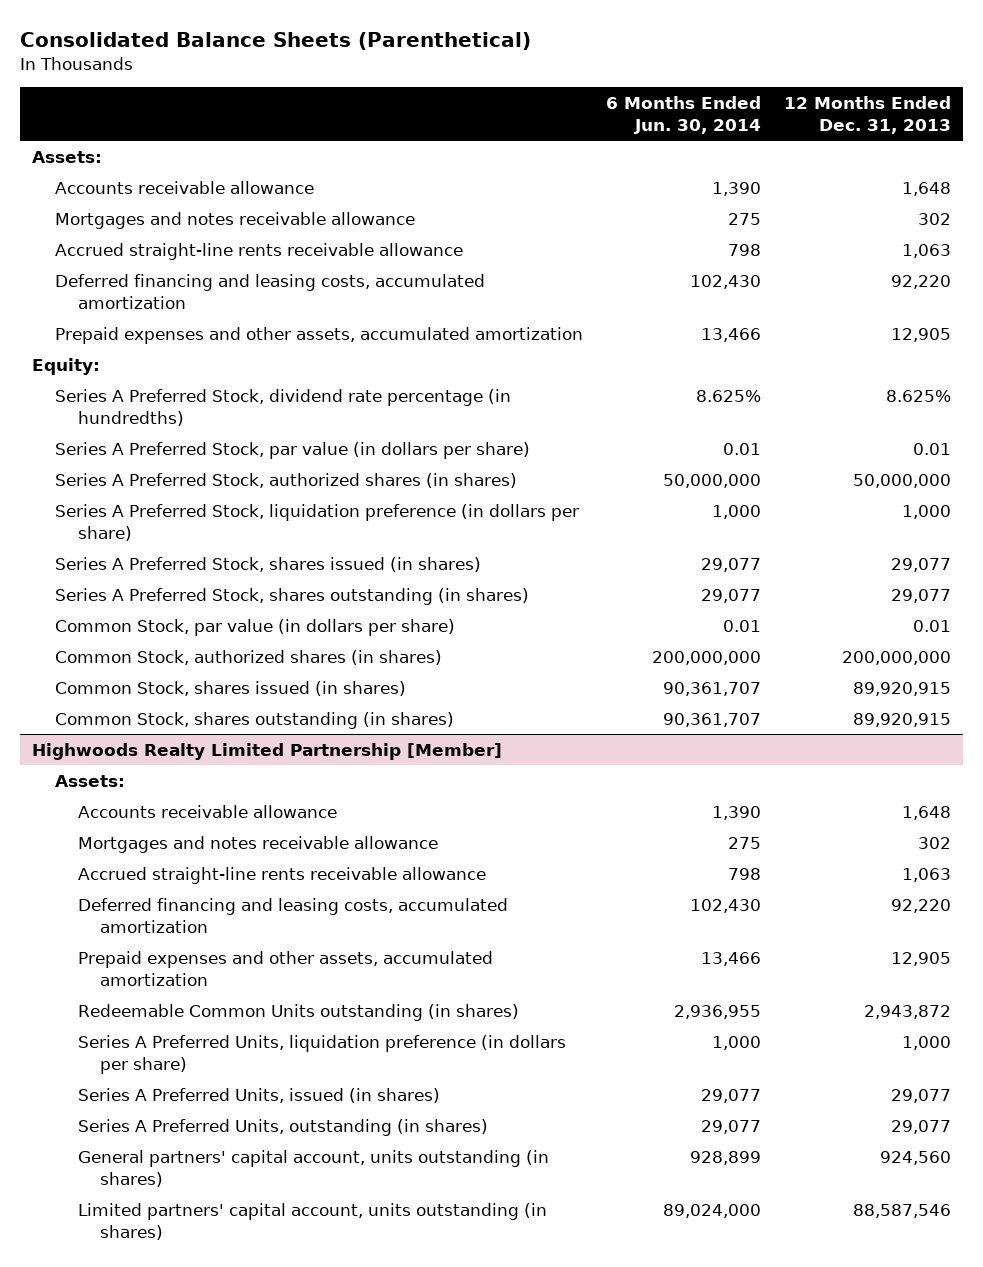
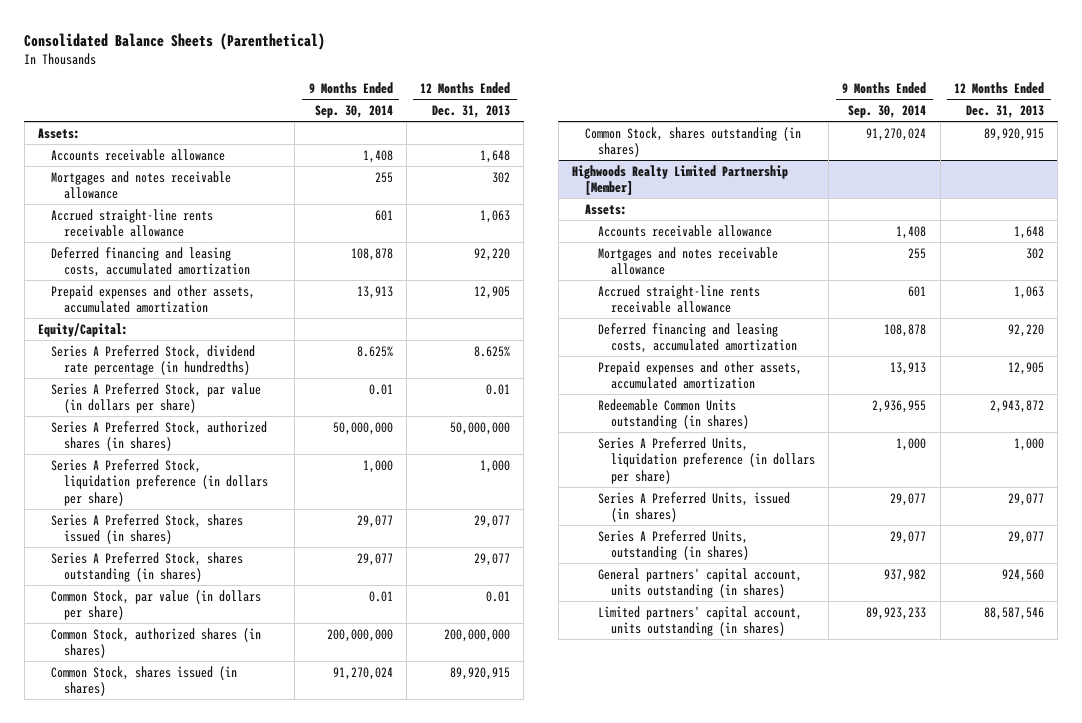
- | 6 Months Ended Jun. 30, 2014 | 12 Months Ended Dec. 31, 2013
+ | 9 Months Ended Sep. 30, 2014 | 12 Months Ended Dec. 31, 2013
- Equity:
+ Equity/Capital:

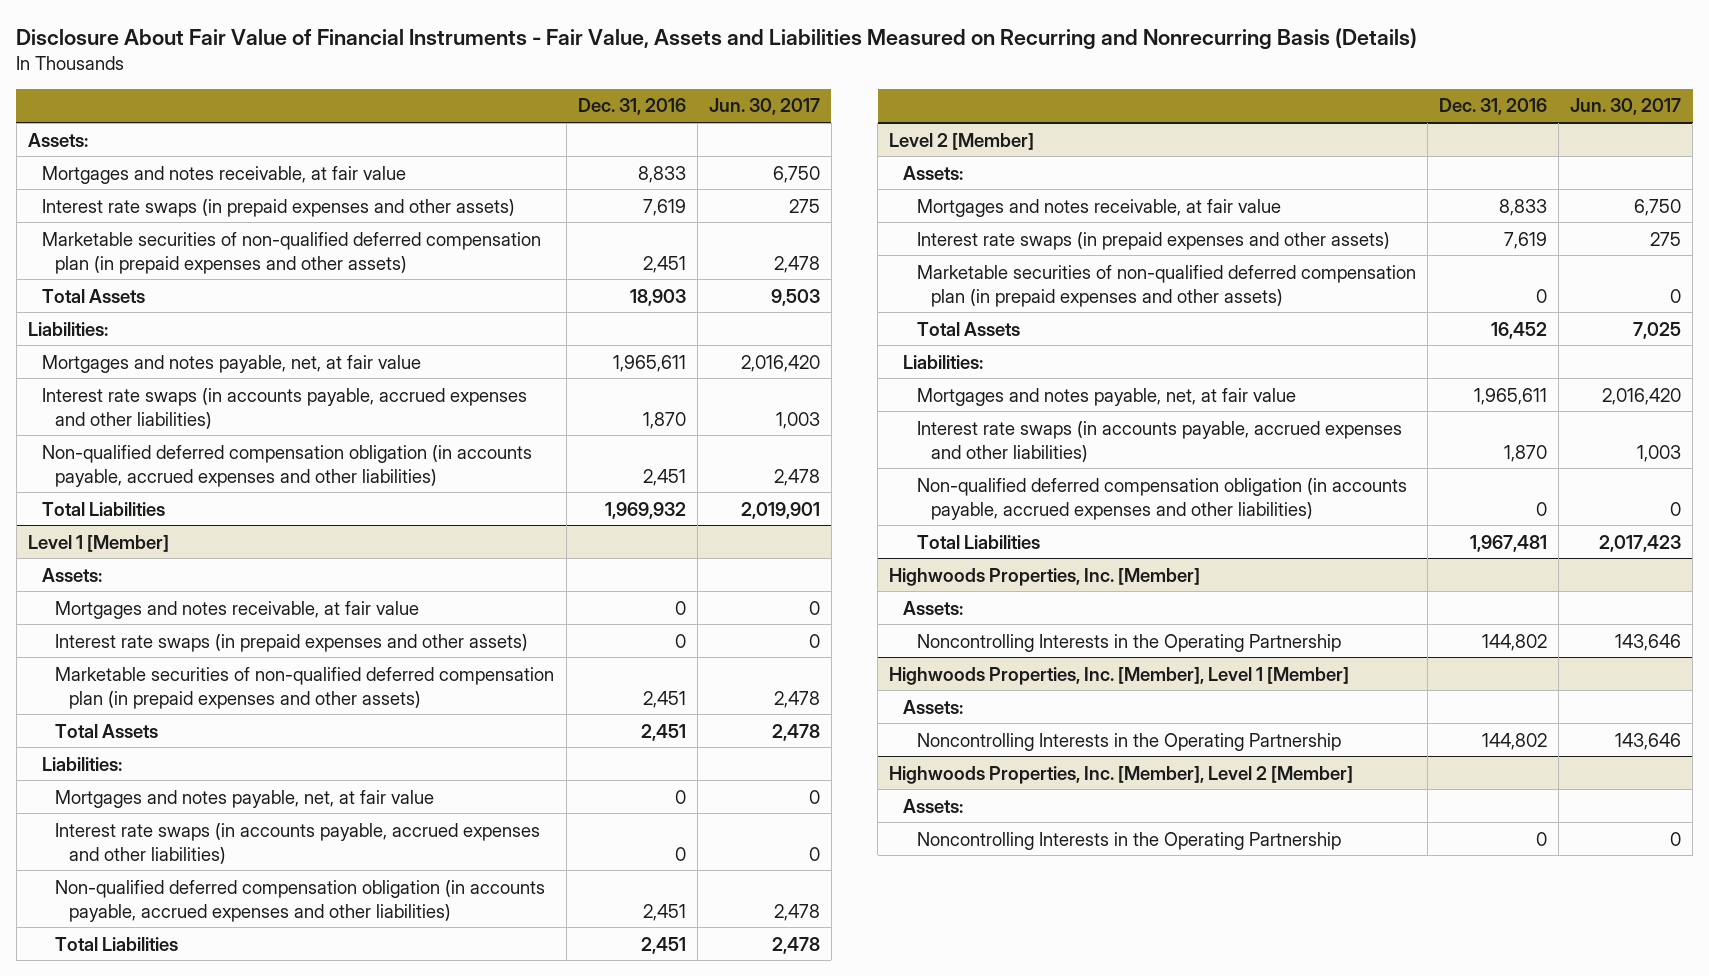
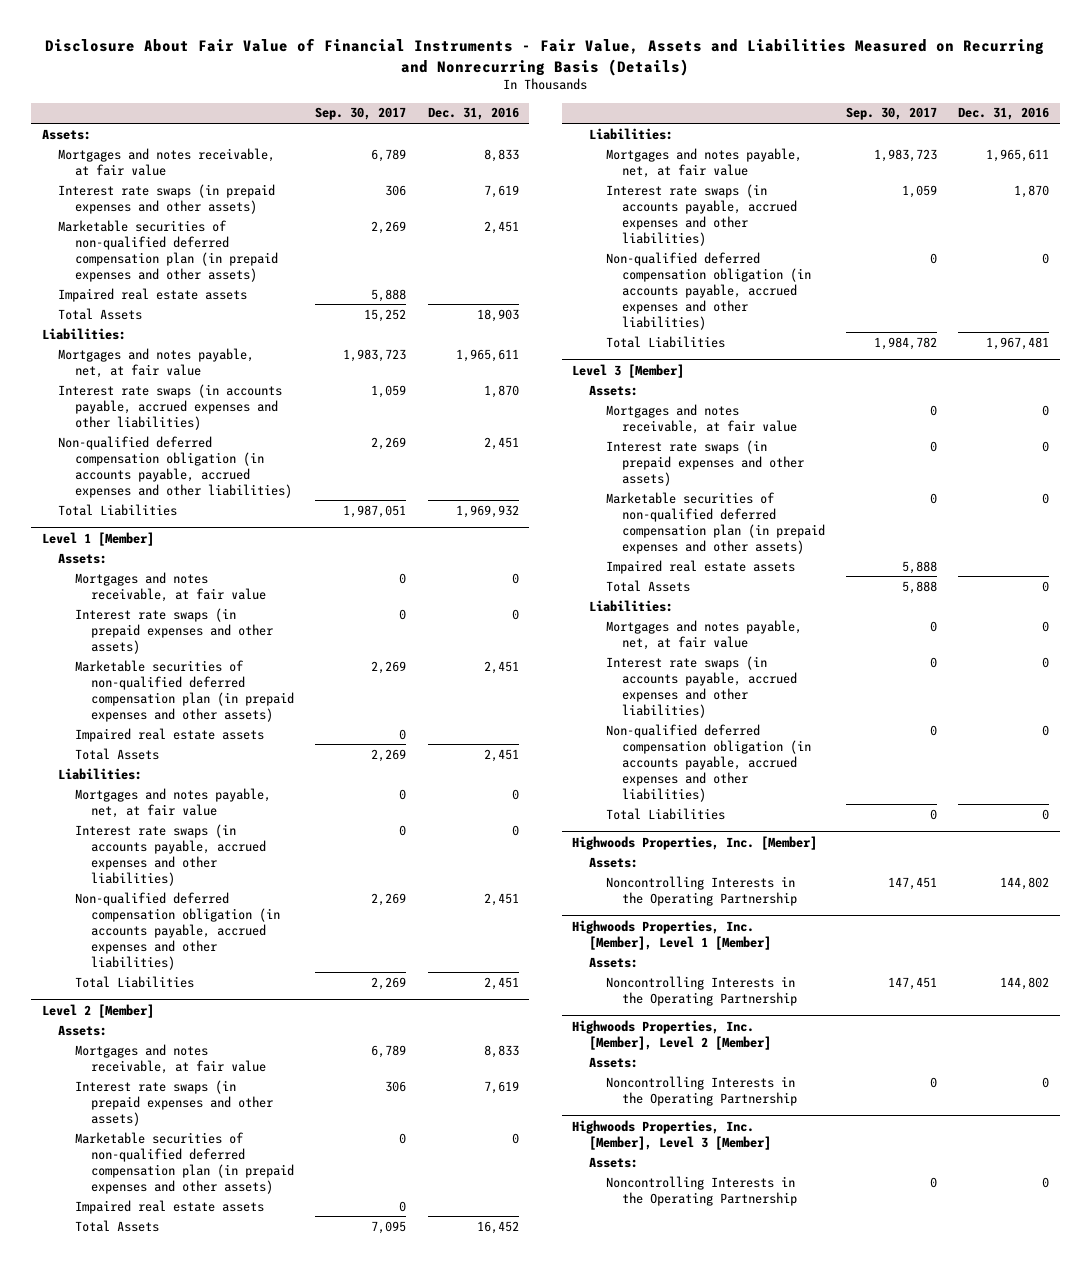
- | Dec. 31, 2016 | Jun. 30, 2017
+ | Sep. 30, 2017 | Dec. 31, 2016
+ Impaired real estate assets | 5,888 |
@ Level 1 [Member]
+ Impaired real estate assets | 0 |
@ Level 2 [Member]
+ Impaired real estate assets | 0 |
+ Level 3 [Member]
+ Assets:
+ Mortgages and notes receivable, at fair value | 0 | 0
+ Interest rate swaps (in prepaid expenses and other assets) | 0 | 0
+ Marketable securities of non-qualified deferred compensation plan (in prepaid expenses and other assets) | 0 | 0
+ Impaired real estate assets | 5,888 |
+ Total Assets | 5,888 | 0
+ Liabilities:
+ Mortgages and notes payable, net, at fair value | 0 | 0
+ Interest rate swaps (in accounts payable, accrued expenses and other liabilities) | 0 | 0
+ Non-qualified deferred compensation obligation (in accounts payable, accrued expenses and other liabilities) | 0 | 0
+ Total Liabilities | 0 | 0
+ Highwoods Properties, Inc. [Member], Level 3 [Member]
+ Assets:
+ Noncontrolling Interests in the Operating Partnership | 0 | 0

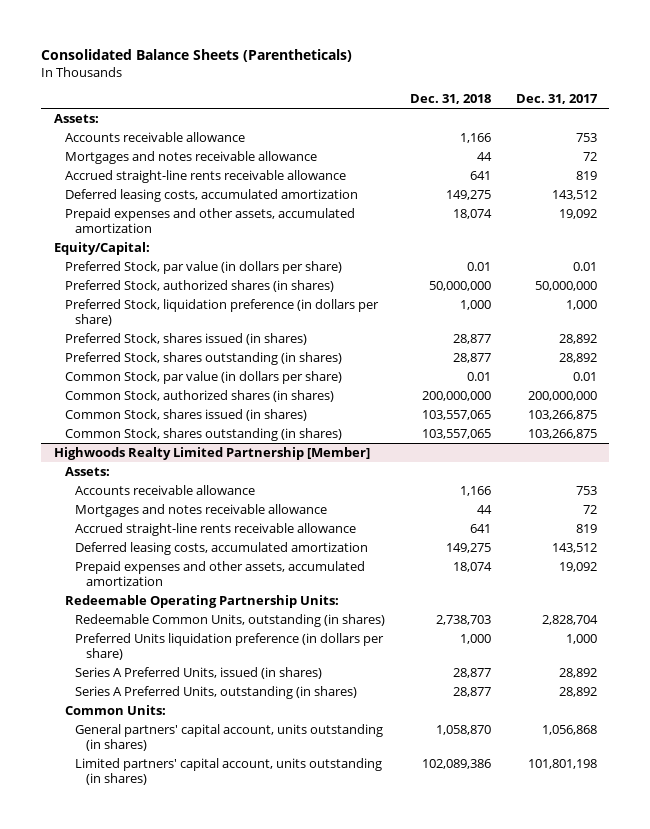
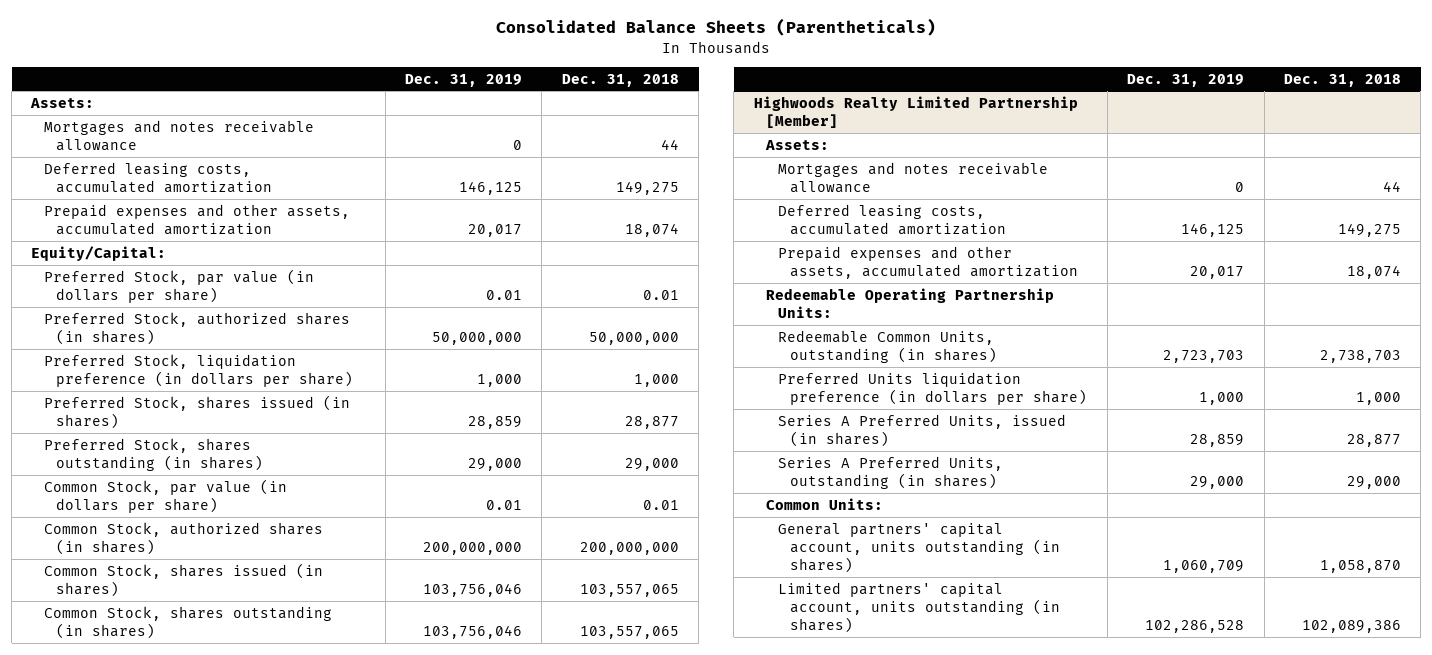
- | Dec. 31, 2018 | Dec. 31, 2017
+ | Dec. 31, 2019 | Dec. 31, 2018
- Accounts receivable allowance | 1,166 | 753
- Accrued straight-line rents receivable allowance | 641 | 819
- Preferred Stock, shares outstanding (in shares) | 28,877 | 28,892
+ Preferred Stock, shares outstanding (in shares) | 29,000 | 29,000
@ Highwoods Realty Limited Partnership [Member]
- Accounts receivable allowance | 1,166 | 753
- Accrued straight-line rents receivable allowance | 641 | 819
- Series A Preferred Units, outstanding (in shares) | 28,877 | 28,892
+ Series A Preferred Units, outstanding (in shares) | 29,000 | 29,000

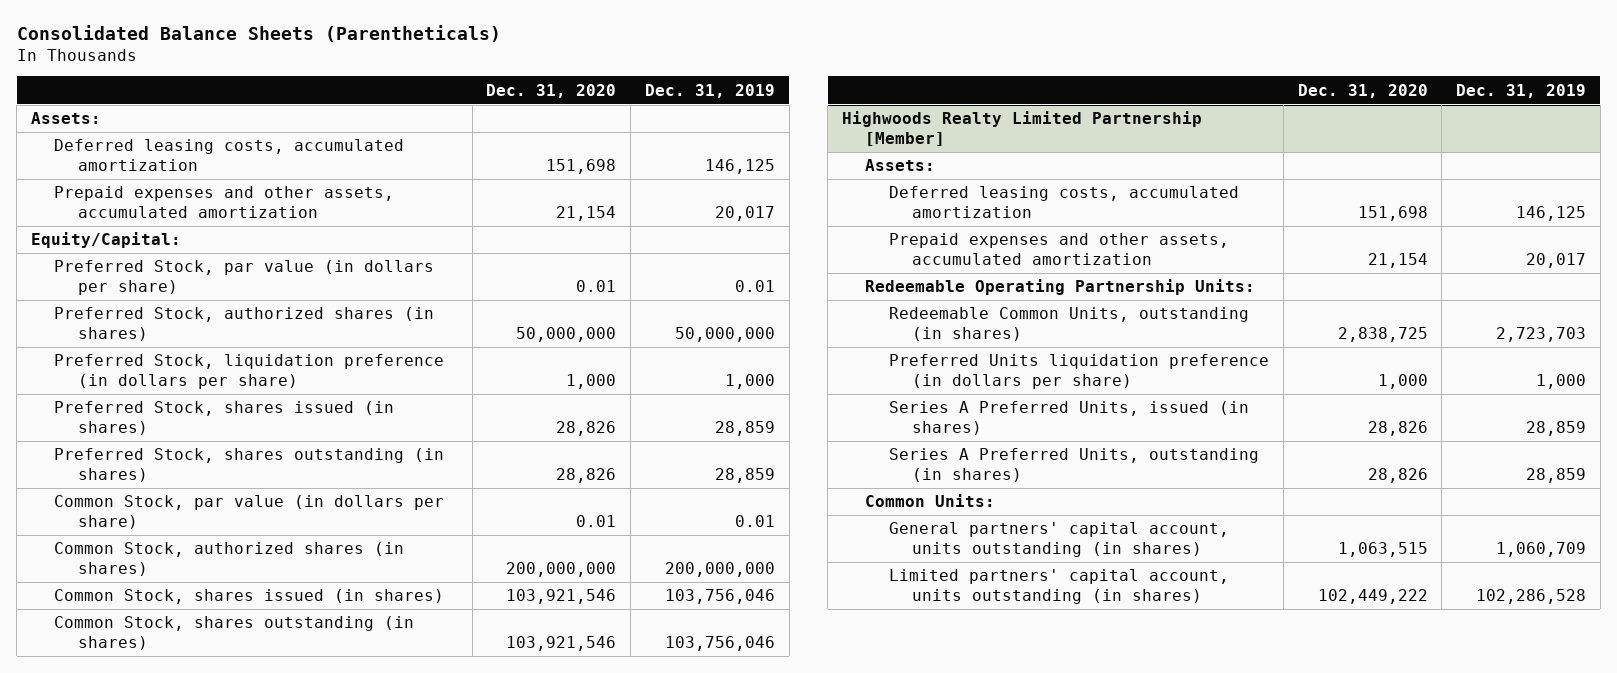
- | Dec. 31, 2019 | Dec. 31, 2018
+ | Dec. 31, 2020 | Dec. 31, 2019
- Mortgages and notes receivable allowance | 0 | 44
- Preferred Stock, shares outstanding (in shares) | 29,000 | 29,000
+ Preferred Stock, shares outstanding (in shares) | 28,826 | 28,859
@ Highwoods Realty Limited Partnership [Member]
- Mortgages and notes receivable allowance | 0 | 44
- Series A Preferred Units, outstanding (in shares) | 29,000 | 29,000
+ Series A Preferred Units, outstanding (in shares) | 28,826 | 28,859

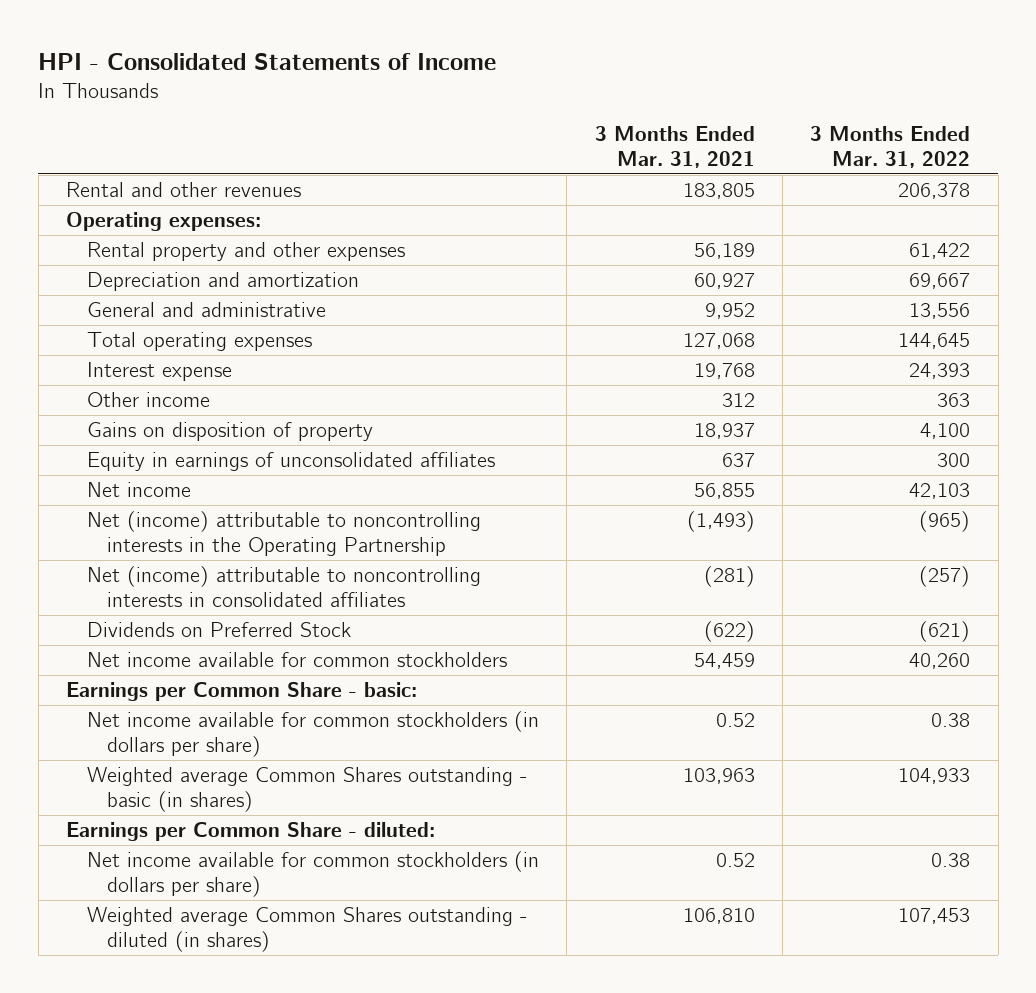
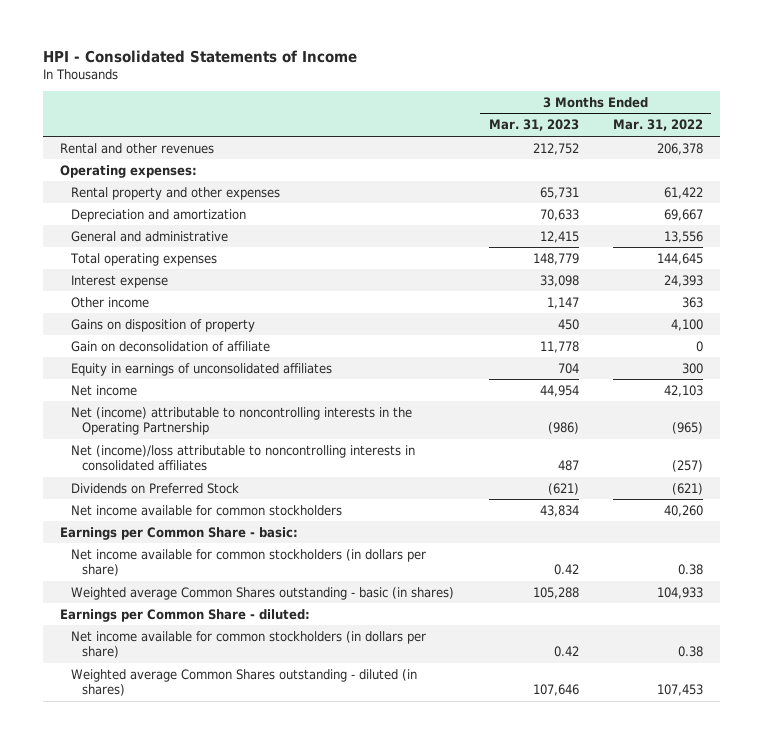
- | 3 Months Ended Mar. 31, 2021 | 3 Months Ended Mar. 31, 2022
+ | 3 Months Ended Mar. 31, 2023 | 3 Months Ended Mar. 31, 2022
+ Gain on deconsolidation of affiliate | 11,778 | 0
- Net (income) attributable to noncontrolling interests in consolidated affiliates | (281) | (257)
+ Net (income)/loss attributable to noncontrolling interests in consolidated affiliates | 487 | (257)

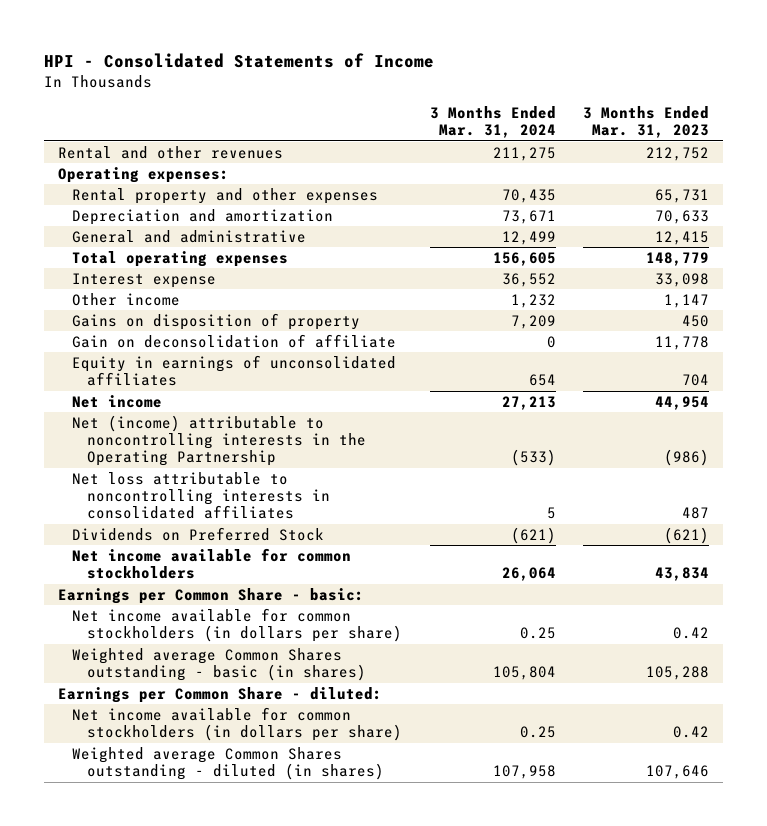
- | 3 Months Ended Mar. 31, 2023 | 3 Months Ended Mar. 31, 2022
+ | 3 Months Ended Mar. 31, 2024 | 3 Months Ended Mar. 31, 2023
- Net (income)/loss attributable to noncontrolling interests in consolidated affiliates | 487 | (257)
+ Net loss attributable to noncontrolling interests in consolidated affiliates | 5 | 487

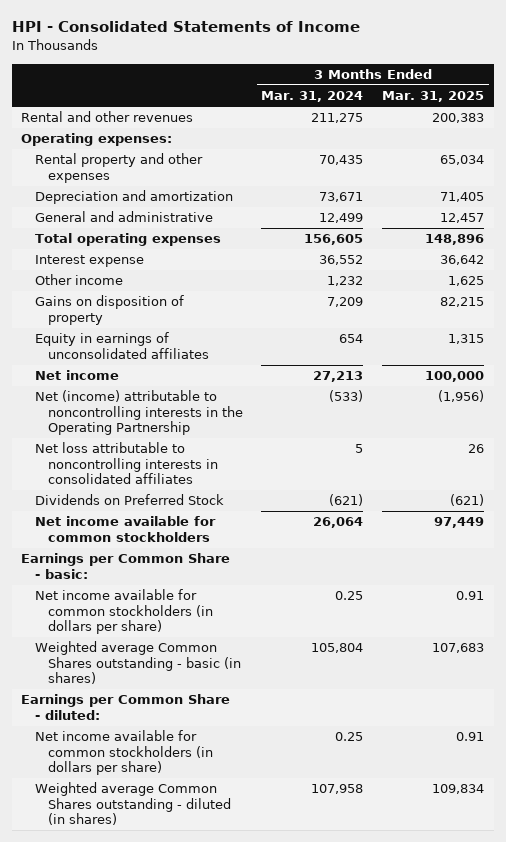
- | 3 Months Ended Mar. 31, 2024 | 3 Months Ended Mar. 31, 2023
+ | 3 Months Ended Mar. 31, 2024 | 3 Months Ended Mar. 31, 2025
- Gain on deconsolidation of affiliate | 0 | 11,778

